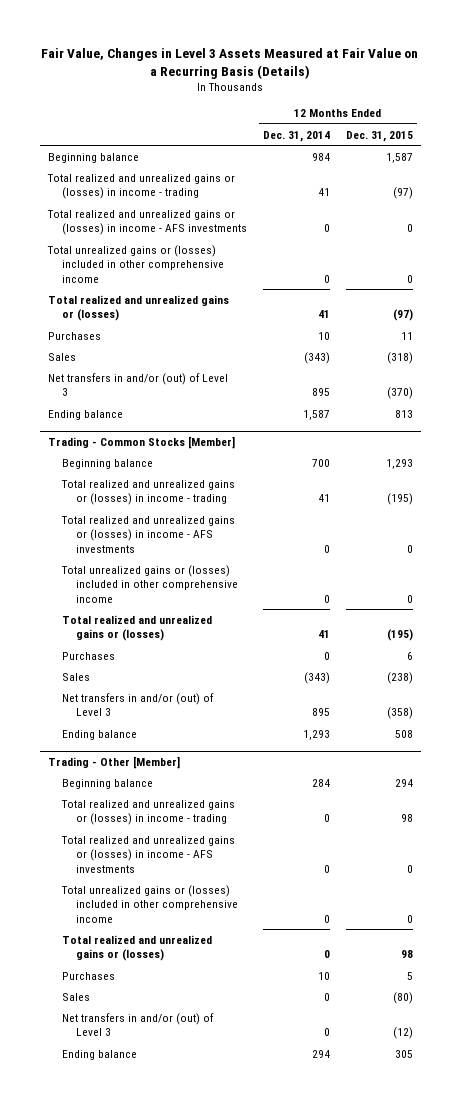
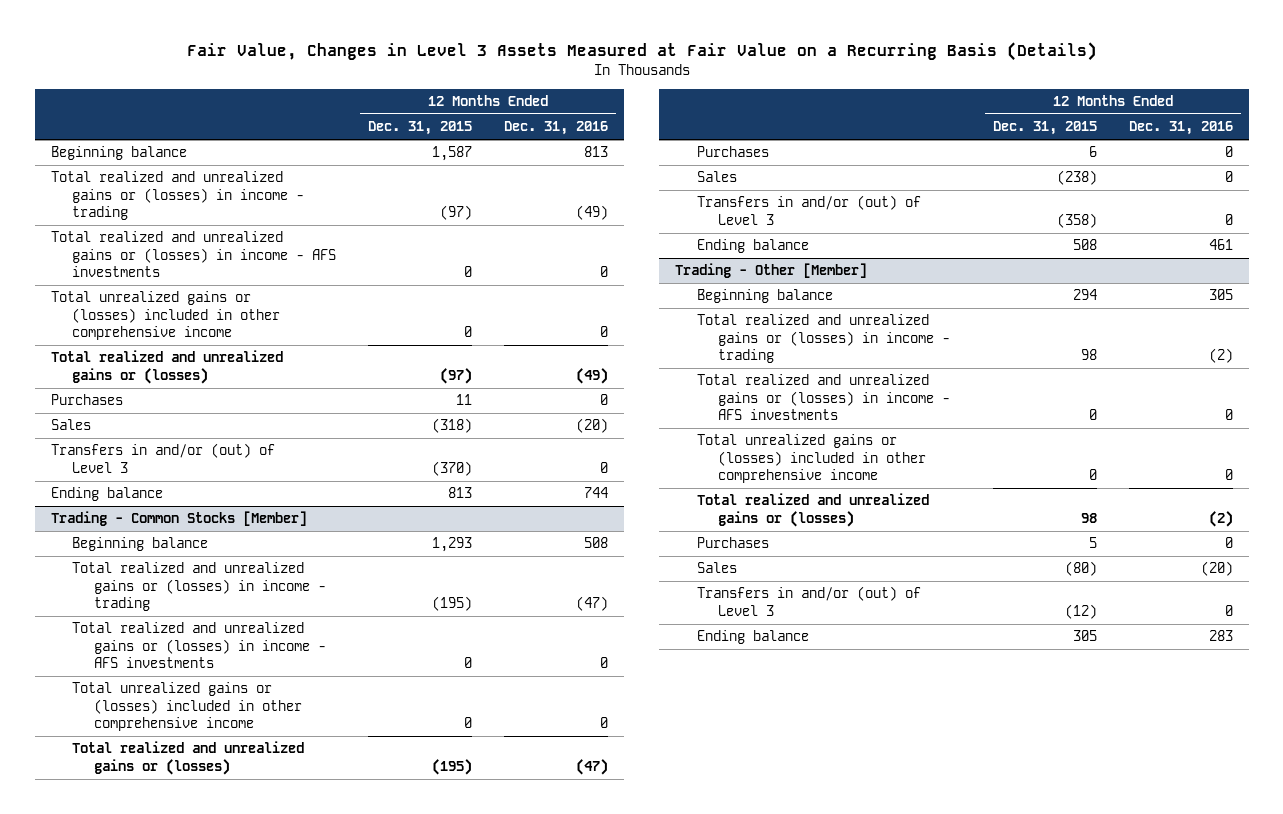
- | 12 Months Ended Dec. 31, 2014 | 12 Months Ended Dec. 31, 2015
+ | 12 Months Ended Dec. 31, 2015 | 12 Months Ended Dec. 31, 2016
- Net transfers in and/or (out) of Level 3 | 895 | (370)
+ Transfers in and/or (out) of Level 3 | (370) | 0
@ Trading - Common Stocks [Member]
- Net transfers in and/or (out) of Level 3 | 895 | (358)
+ Transfers in and/or (out) of Level 3 | (358) | 0
@ Trading - Other [Member]
- Net transfers in and/or (out) of Level 3 | 0 | (12)
+ Transfers in and/or (out) of Level 3 | (12) | 0

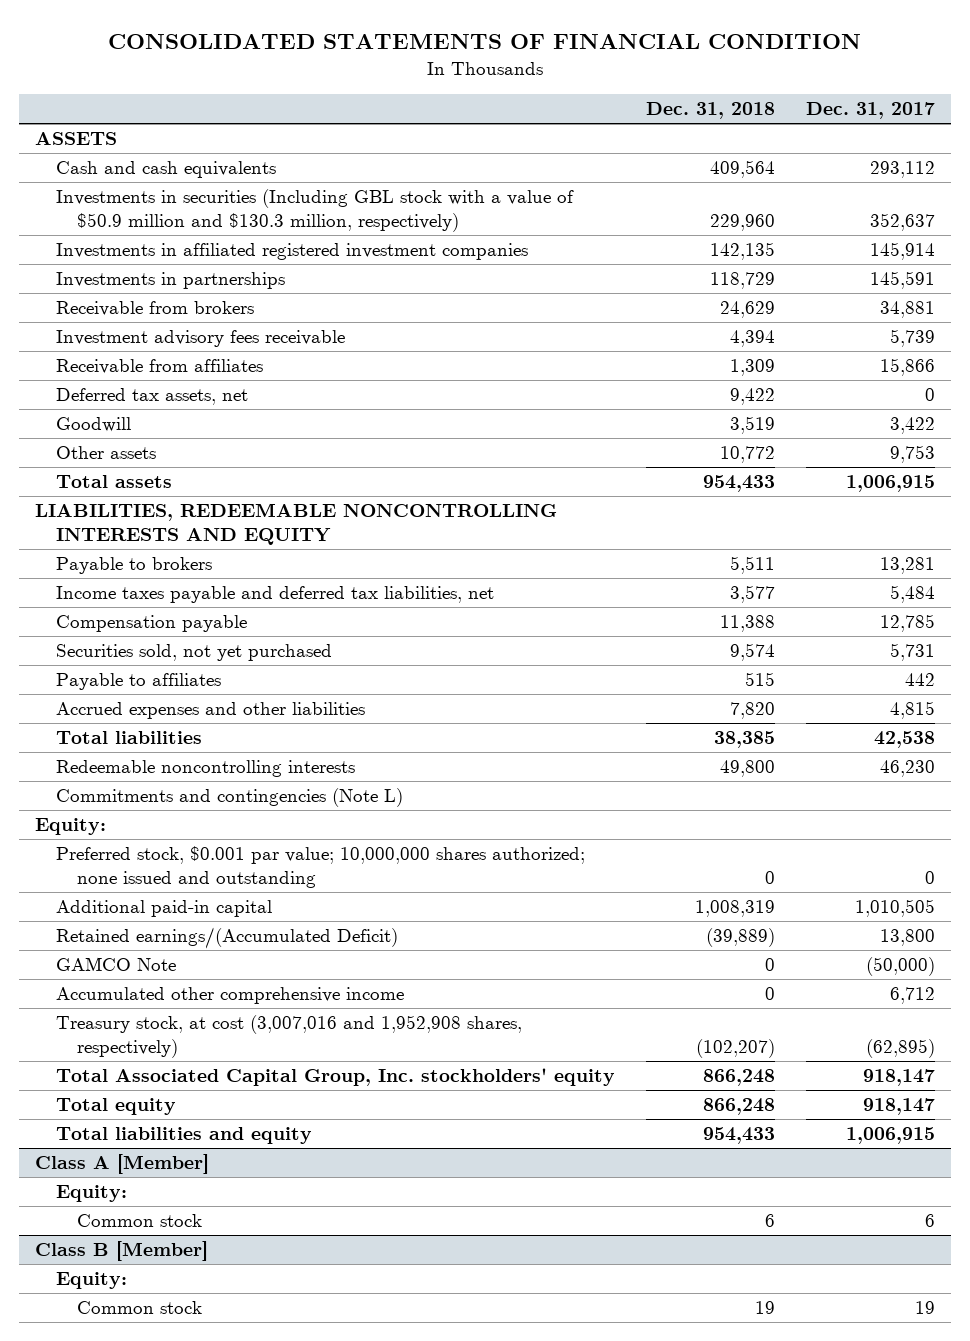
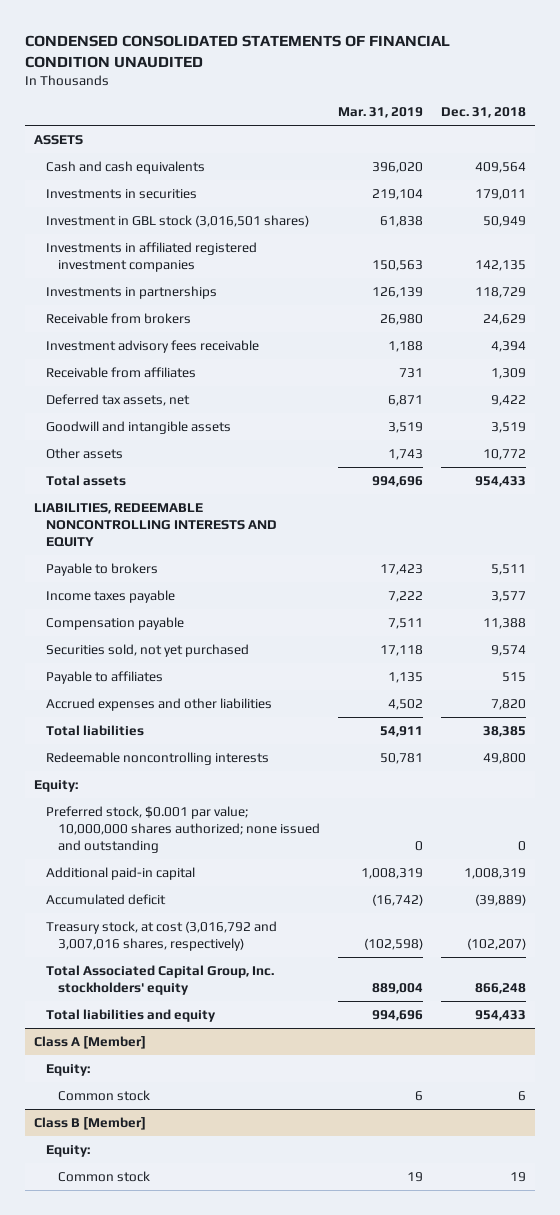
- CONSOLIDATED STATEMENTS OF FINANCIAL CONDITION
+ CONDENSED CONSOLIDATED STATEMENTS OF FINANCIAL CONDITION UNAUDITED
- | Dec. 31, 2018 | Dec. 31, 2017
+ | Mar. 31, 2019 | Dec. 31, 2018
- Investments in securities (Including GBL stock with a value of $50.9 million and $130.3 million, respectively) | 229,960 | 352,637
+ Investments in securities | 219,104 | 179,011
+ Investment in GBL stock (3,016,501 shares) | 61,838 | 50,949
- Goodwill | 3,519 | 3,422
+ Goodwill and intangible assets | 3,519 | 3,519
- Income taxes payable and deferred tax liabilities, net | 3,577 | 5,484
+ Income taxes payable | 7,222 | 3,577
- Commitments and contingencies (Note L)
- Retained earnings/(Accumulated Deficit) | (39,889) | 13,800
- GAMCO Note | 0 | (50,000)
- Accumulated other comprehensive income | 0 | 6,712
- Treasury stock, at cost (3,007,016 and 1,952,908 shares, respectively) | (102,207) | (62,895)
+ Accumulated deficit | (16,742) | (39,889)
+ Treasury stock, at cost (3,016,792 and 3,007,016 shares, respectively) | (102,598) | (102,207)
- Total equity | 866,248 | 918,147

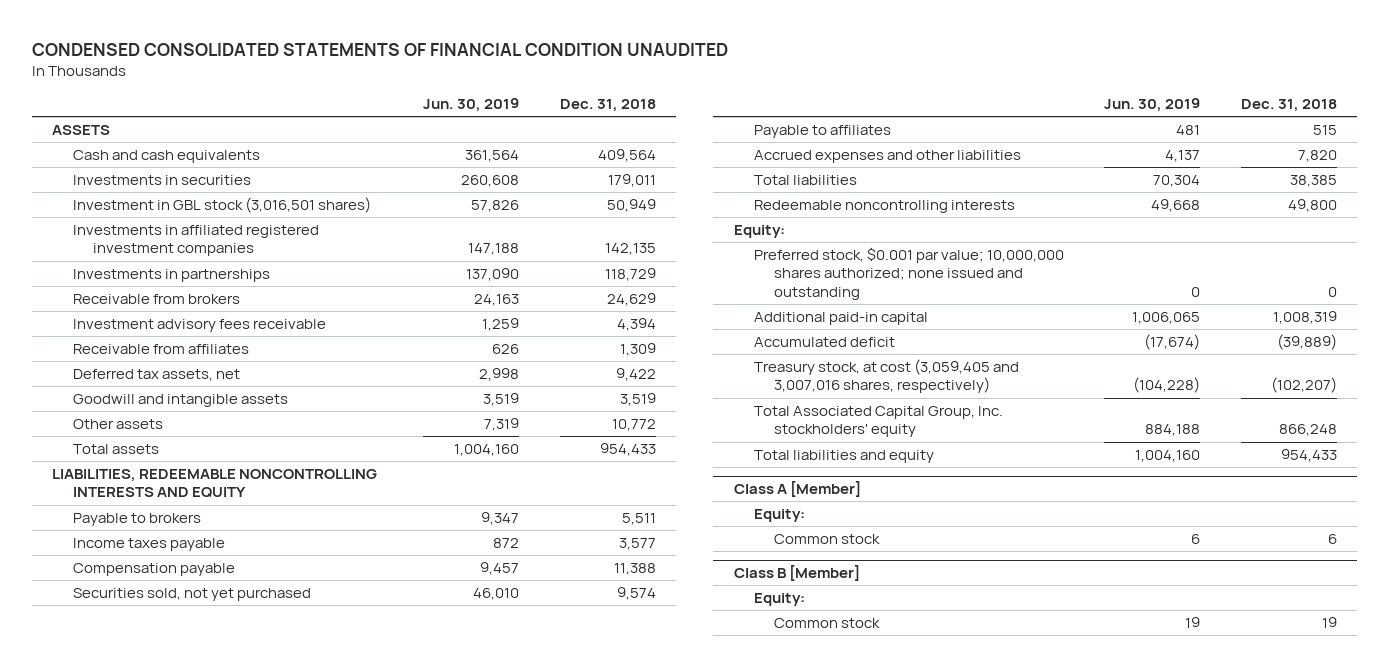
- | Mar. 31, 2019 | Dec. 31, 2018
+ | Jun. 30, 2019 | Dec. 31, 2018
- Treasury stock, at cost (3,016,792 and 3,007,016 shares, respectively) | (102,598) | (102,207)
+ Treasury stock, at cost (3,059,405 and 3,007,016 shares, respectively) | (104,228) | (102,207)

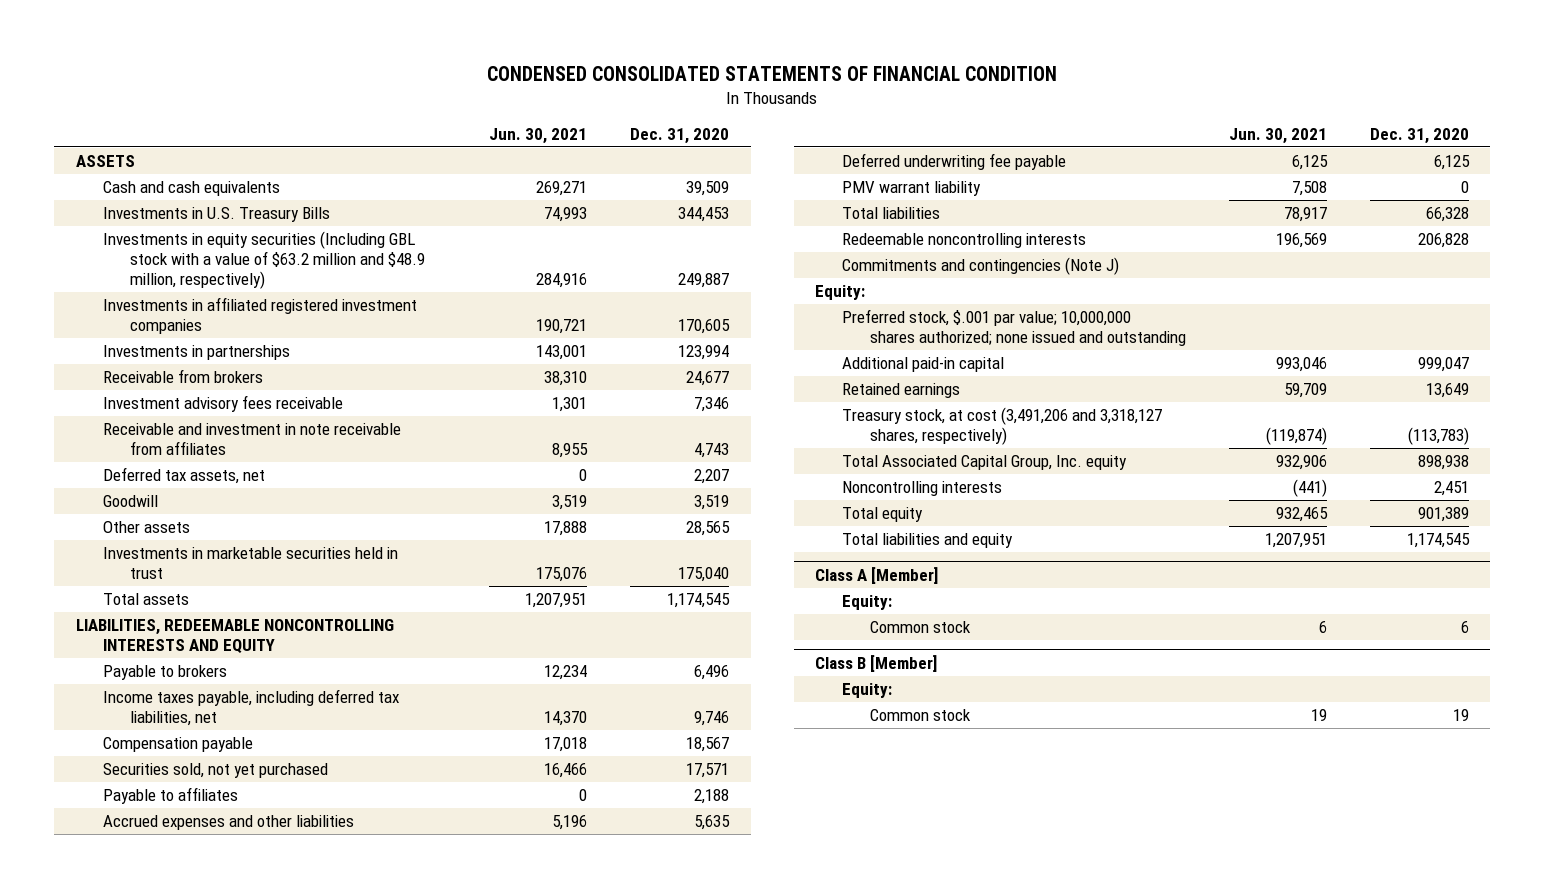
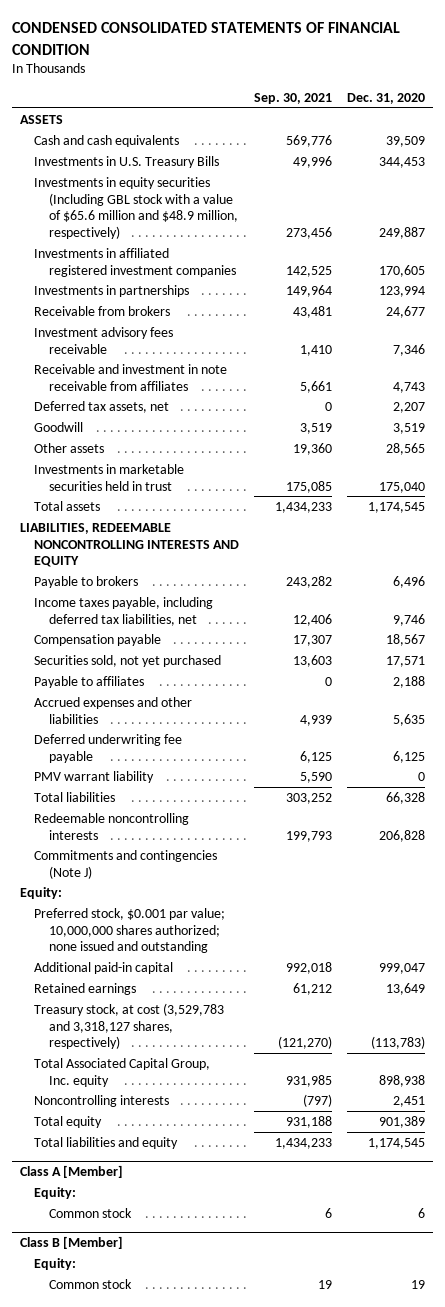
- | Jun. 30, 2021 | Dec. 31, 2020
+ | Sep. 30, 2021 | Dec. 31, 2020
- Investments in equity securities (Including GBL stock with a value of $63.2 million and $48.9 million, respectively) | 284,916 | 249,887
+ Investments in equity securities (Including GBL stock with a value of $65.6 million and $48.9 million, respectively) | 273,456 | 249,887
- Preferred stock, $.001 par value; 10,000,000 shares authorized; none issued and outstanding
+ Preferred stock, $0.001 par value; 10,000,000 shares authorized; none issued and outstanding
- Treasury stock, at cost (3,491,206 and 3,318,127 shares, respectively) | (119,874) | (113,783)
+ Treasury stock, at cost (3,529,783 and 3,318,127 shares, respectively) | (121,270) | (113,783)

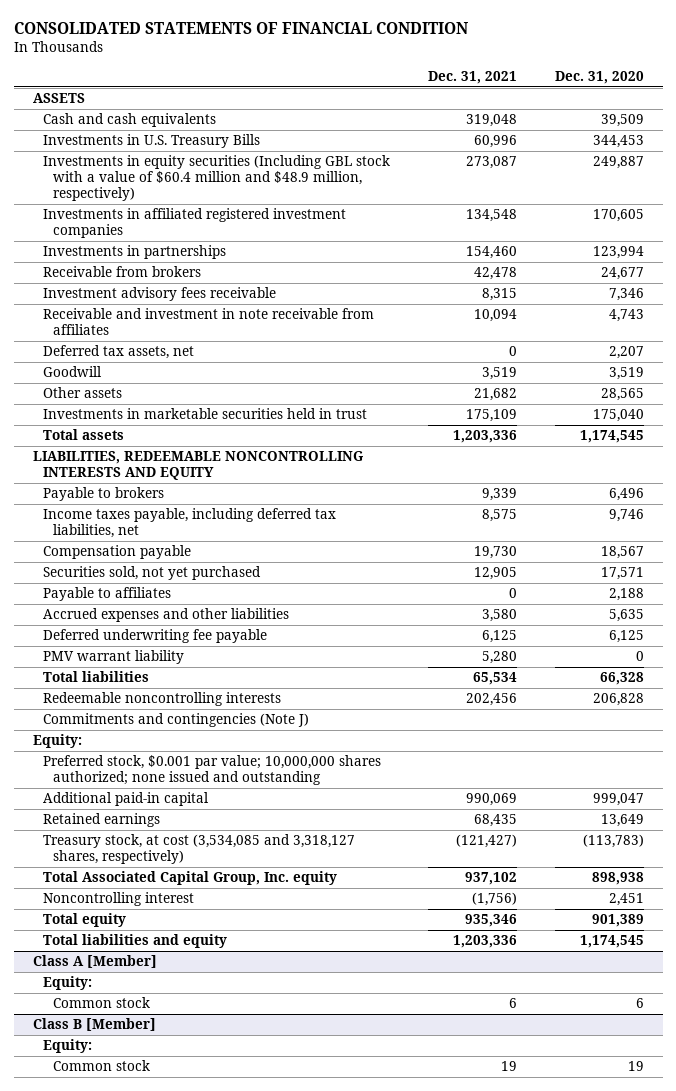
- CONDENSED CONSOLIDATED STATEMENTS OF FINANCIAL CONDITION
+ CONSOLIDATED STATEMENTS OF FINANCIAL CONDITION
- | Sep. 30, 2021 | Dec. 31, 2020
+ | Dec. 31, 2021 | Dec. 31, 2020
- Investments in equity securities (Including GBL stock with a value of $65.6 million and $48.9 million, respectively) | 273,456 | 249,887
+ Investments in equity securities (Including GBL stock with a value of $60.4 million and $48.9 million, respectively) | 273,087 | 249,887
- Treasury stock, at cost (3,529,783 and 3,318,127 shares, respectively) | (121,270) | (113,783)
+ Treasury stock, at cost (3,534,085 and 3,318,127 shares, respectively) | (121,427) | (113,783)
- Noncontrolling interests | (797) | 2,451
+ Noncontrolling interest | (1,756) | 2,451

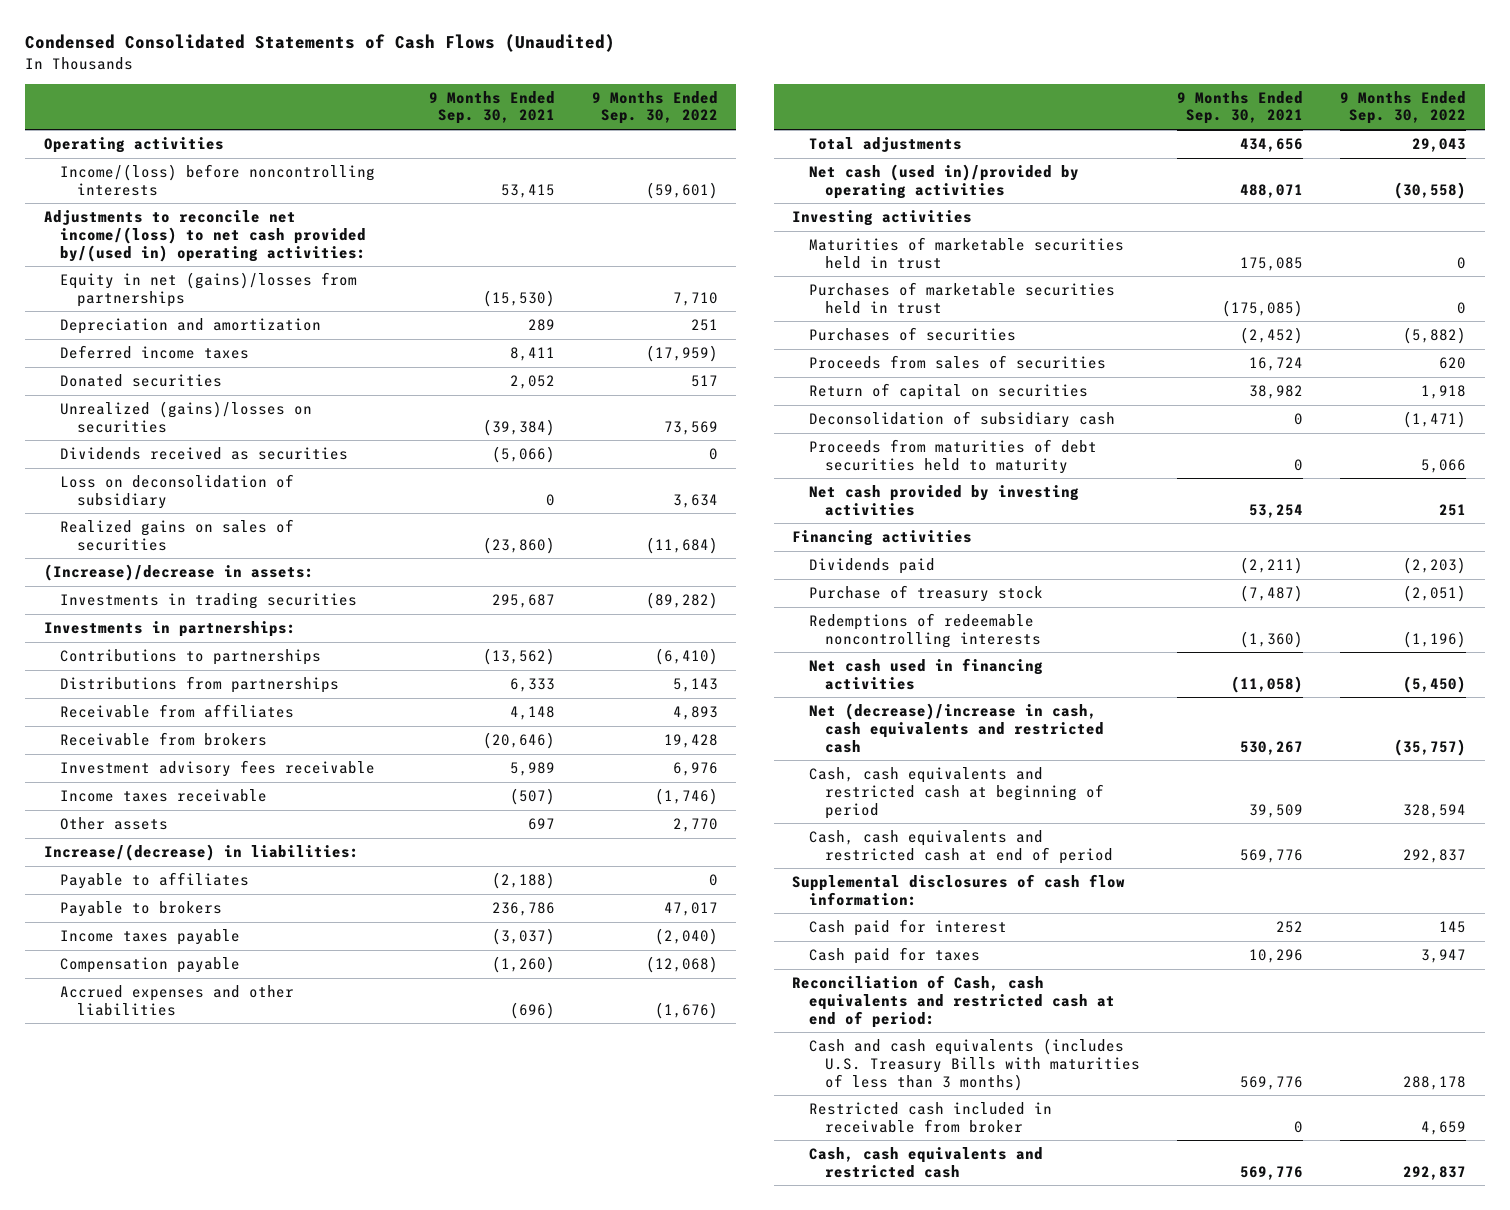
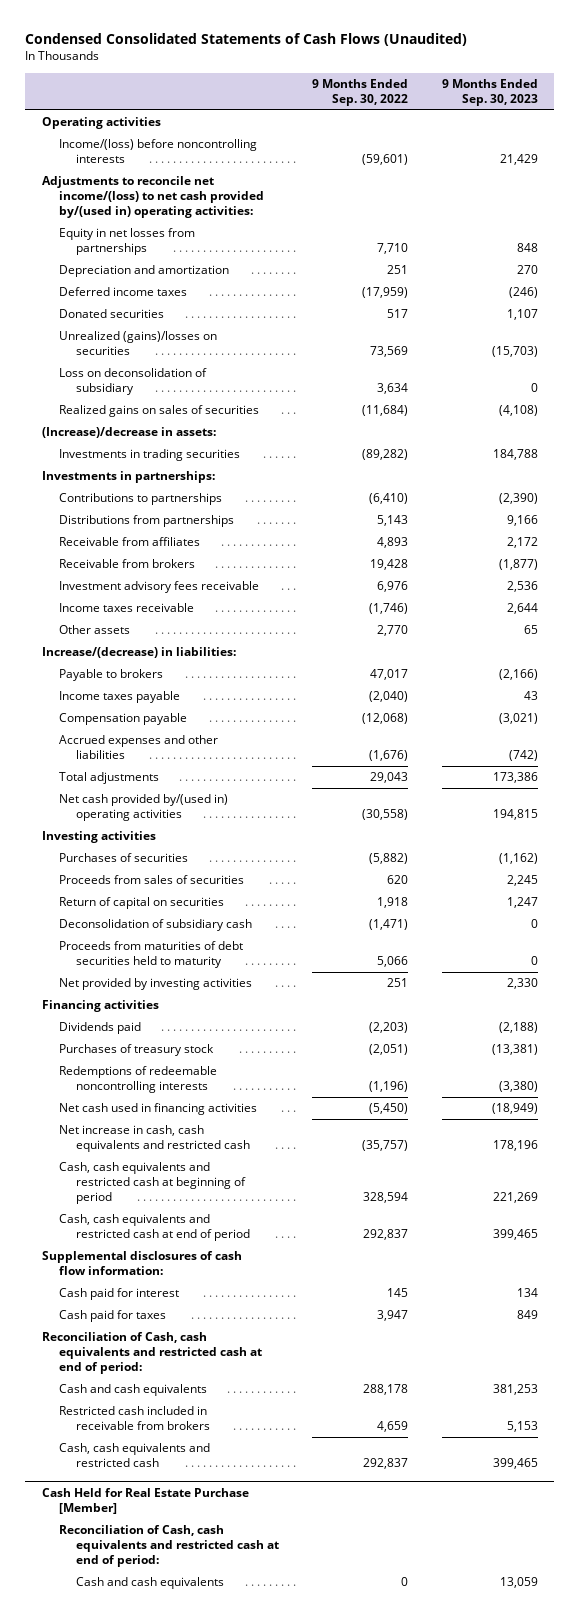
- | 9 Months Ended Sep. 30, 2021 | 9 Months Ended Sep. 30, 2022
+ | 9 Months Ended Sep. 30, 2022 | 9 Months Ended Sep. 30, 2023
- Equity in net (gains)/losses from partnerships | (15,530) | 7,710
+ Equity in net losses from partnerships | 7,710 | 848
- Dividends received as securities | (5,066) | 0
- Payable to affiliates | (2,188) | 0
- Net cash (used in)/provided by operating activities | 488,071 | (30,558)
+ Net cash provided by/(used in) operating activities | (30,558) | 194,815
- Maturities of marketable securities held in trust | 175,085 | 0
- Purchases of marketable securities held in trust | (175,085) | 0
- Net cash provided by investing activities | 53,254 | 251
+ Net provided by investing activities | 251 | 2,330
- Purchase of treasury stock | (7,487) | (2,051)
+ Purchases of treasury stock | (2,051) | (13,381)
- Net (decrease)/increase in cash, cash equivalents and restricted cash | 530,267 | (35,757)
+ Net increase in cash, cash equivalents and restricted cash | (35,757) | 178,196
- Cash and cash equivalents (includes U.S. Treasury Bills with maturities of less than 3 months) | 569,776 | 288,178
- Restricted cash included in receivable from broker | 0 | 4,659
+ Cash and cash equivalents | 288,178 | 381,253
+ Restricted cash included in receivable from brokers | 4,659 | 5,153
+ Cash Held for Real Estate Purchase [Member]
+ Reconciliation of Cash, cash equivalents and restricted cash at end of period:
+ Cash and cash equivalents | 0 | 13,059

